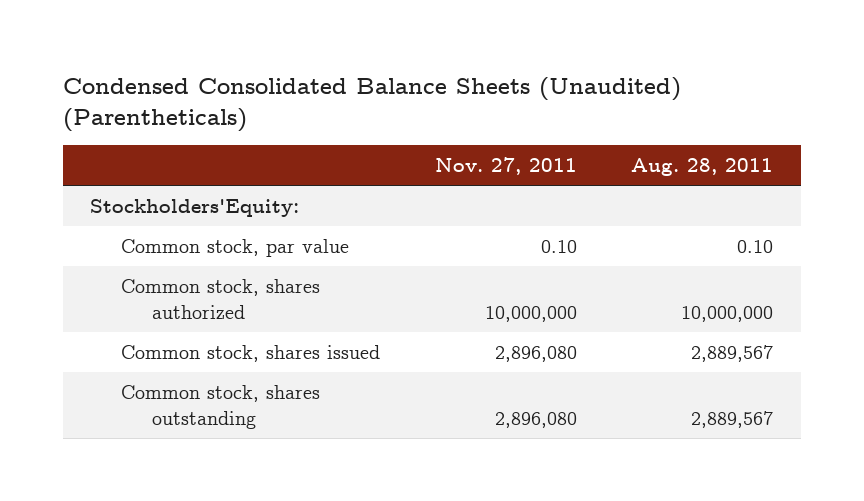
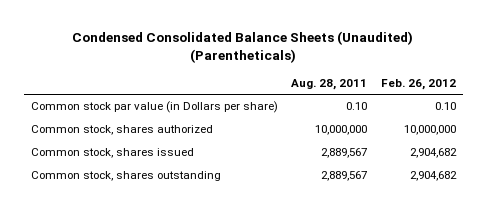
- | Nov. 27, 2011 | Aug. 28, 2011
+ | Aug. 28, 2011 | Feb. 26, 2012
- Stockholders'Equity:
- Common stock, par value | 0.10 | 0.10
+ Common stock par value (in Dollars per share) | 0.10 | 0.10

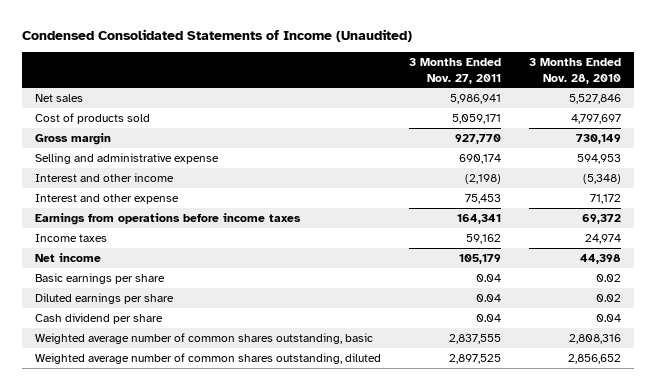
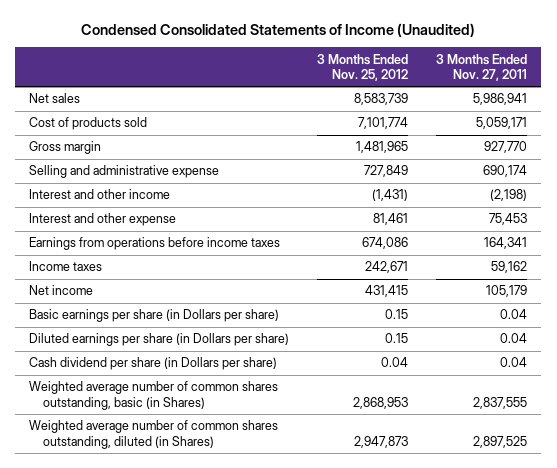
- | 3 Months Ended Nov. 27, 2011 | 3 Months Ended Nov. 28, 2010
+ | 3 Months Ended Nov. 25, 2012 | 3 Months Ended Nov. 27, 2011
- Basic earnings per share | 0.04 | 0.02
- Diluted earnings per share | 0.04 | 0.02
- Cash dividend per share | 0.04 | 0.04
- Weighted average number of common shares outstanding, basic | 2,837,555 | 2,808,316
- Weighted average number of common shares outstanding, diluted | 2,897,525 | 2,856,652
+ Basic earnings per share (in Dollars per share) | 0.15 | 0.04
+ Diluted earnings per share (in Dollars per share) | 0.15 | 0.04
+ Cash dividend per share (in Dollars per share) | 0.04 | 0.04
+ Weighted average number of common shares outstanding, basic (in Shares) | 2,868,953 | 2,837,555
+ Weighted average number of common shares outstanding, diluted (in Shares) | 2,947,873 | 2,897,525

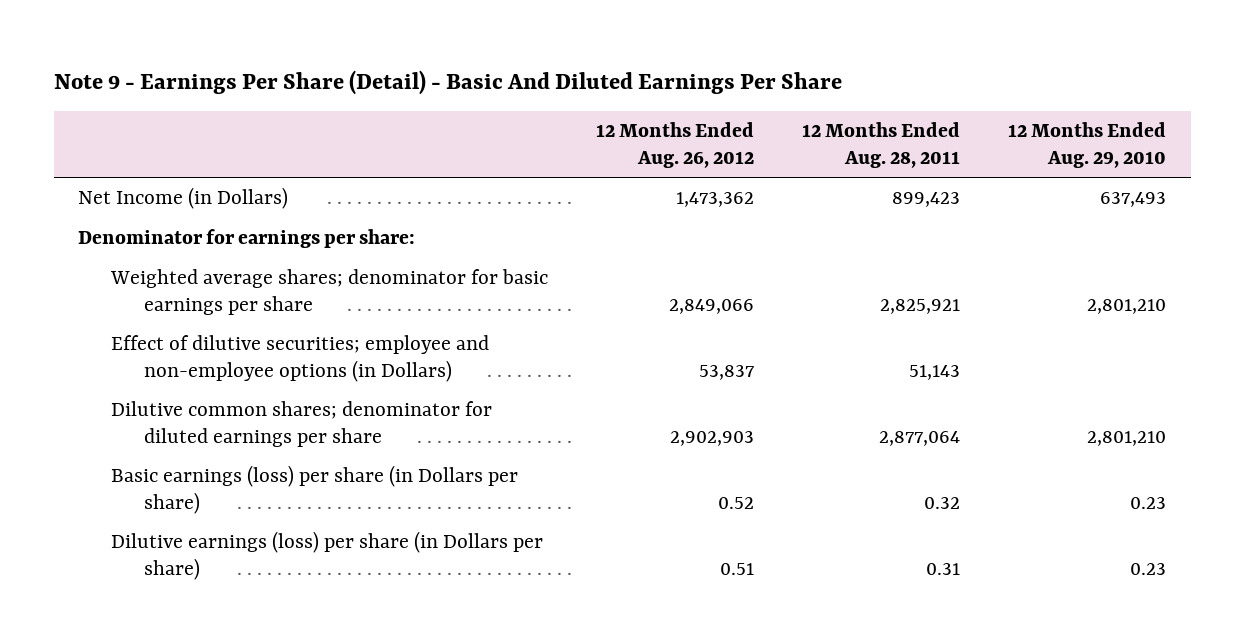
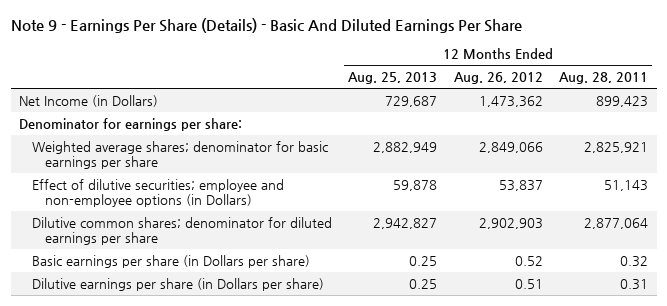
- Note 9 - Earnings Per Share (Detail) - Basic And Diluted Earnings Per Share
+ Note 9 - Earnings Per Share (Details) - Basic And Diluted Earnings Per Share
- | 12 Months Ended Aug. 26, 2012 | 12 Months Ended Aug. 28, 2011 | 12 Months Ended Aug. 29, 2010
+ | 12 Months Ended Aug. 25, 2013 | 12 Months Ended Aug. 26, 2012 | 12 Months Ended Aug. 28, 2011
- Basic earnings (loss) per share (in Dollars per share) | 0.52 | 0.32 | 0.23
- Dilutive earnings (loss) per share (in Dollars per share) | 0.51 | 0.31 | 0.23
+ Basic earnings per share (in Dollars per share) | 0.25 | 0.52 | 0.32
+ Dilutive earnings per share (in Dollars per share) | 0.25 | 0.51 | 0.31

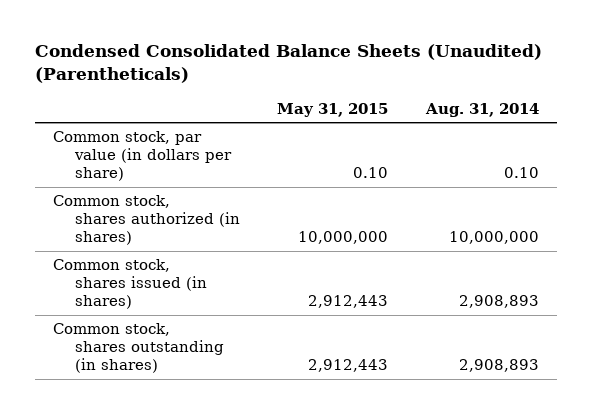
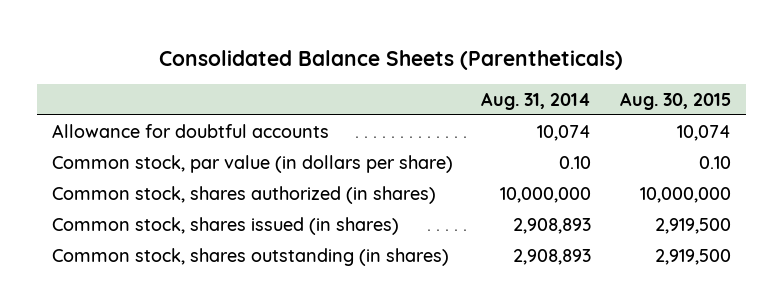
- Condensed Consolidated Balance Sheets (Unaudited) (Parentheticals)
+ Consolidated Balance Sheets (Parentheticals)
- | May 31, 2015 | Aug. 31, 2014
+ | Aug. 31, 2014 | Aug. 30, 2015
+ Allowance for doubtful accounts | 10,074 | 10,074

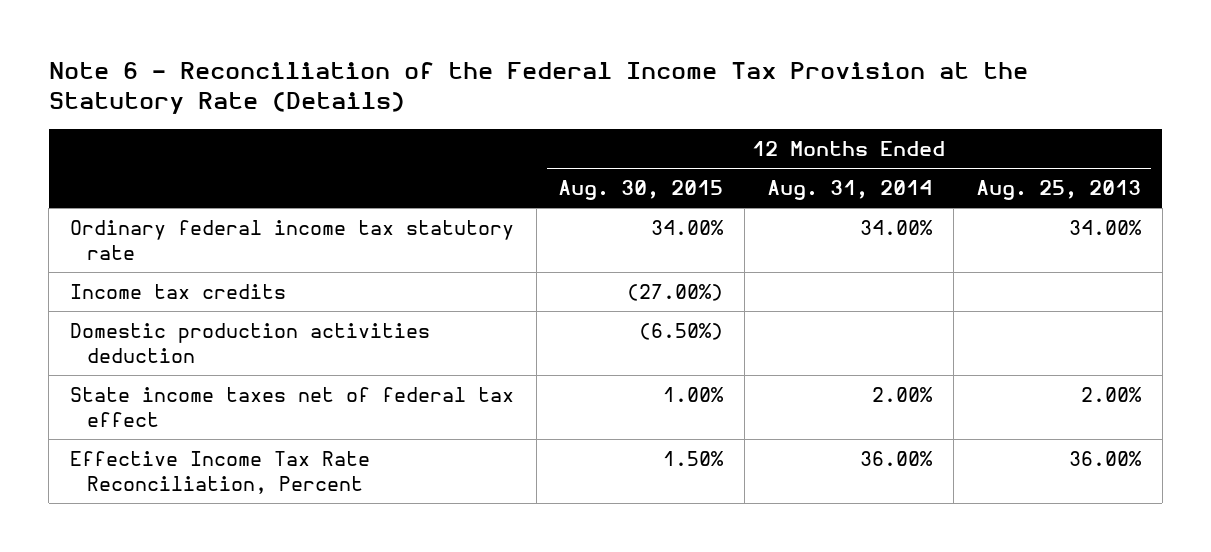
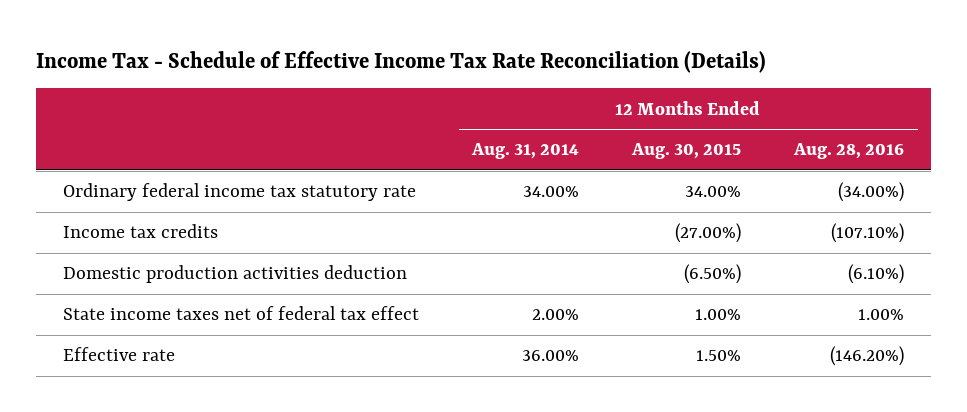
- Note 6 - Reconciliation of the Federal Income Tax Provision at the Statutory Rate (Details)
+ Income Tax - Schedule of Effective Income Tax Rate Reconciliation (Details)
- | 12 Months Ended Aug. 30, 2015 | 12 Months Ended Aug. 31, 2014 | 12 Months Ended Aug. 25, 2013
+ | 12 Months Ended Aug. 31, 2014 | 12 Months Ended Aug. 30, 2015 | 12 Months Ended Aug. 28, 2016
- Effective Income Tax Rate Reconciliation, Percent | 1.50% | 36.00% | 36.00%
+ Effective rate | 36.00% | 1.50% | (146.20%)

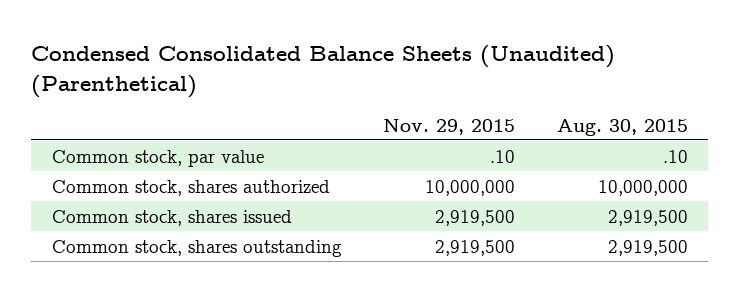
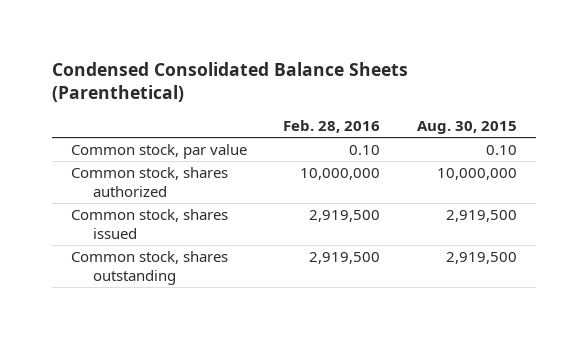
- Condensed Consolidated Balance Sheets (Unaudited) (Parenthetical)
+ Condensed Consolidated Balance Sheets (Parenthetical)
- | Nov. 29, 2015 | Aug. 30, 2015
+ | Feb. 28, 2016 | Aug. 30, 2015
- Common stock, par value | .10 | .10
+ Common stock, par value | 0.10 | 0.10

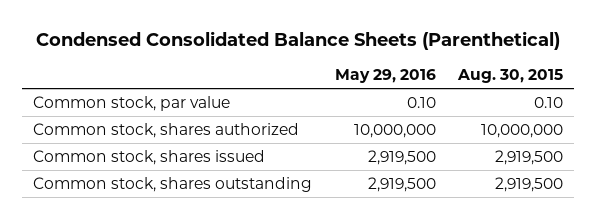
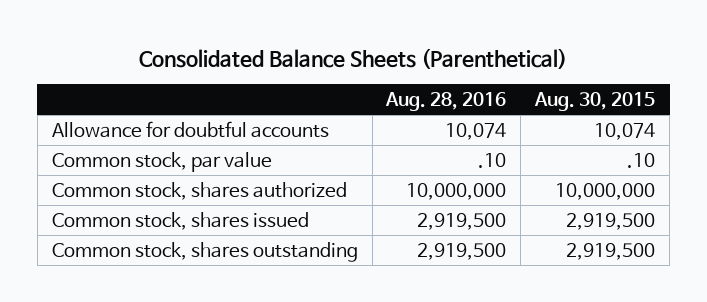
- Condensed Consolidated Balance Sheets (Parenthetical)
+ Consolidated Balance Sheets (Parenthetical)
- | May 29, 2016 | Aug. 30, 2015
+ | Aug. 28, 2016 | Aug. 30, 2015
- Common stock, par value | 0.10 | 0.10
+ Allowance for doubtful accounts | 10,074 | 10,074
+ Common stock, par value | .10 | .10

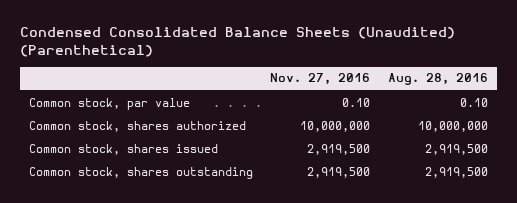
- Consolidated Balance Sheets (Parenthetical)
+ Condensed Consolidated Balance Sheets (Unaudited) (Parenthetical)
- | Aug. 28, 2016 | Aug. 30, 2015
+ | Nov. 27, 2016 | Aug. 28, 2016
- Allowance for doubtful accounts | 10,074 | 10,074
- Common stock, par value | .10 | .10
+ Common stock, par value | 0.10 | 0.10

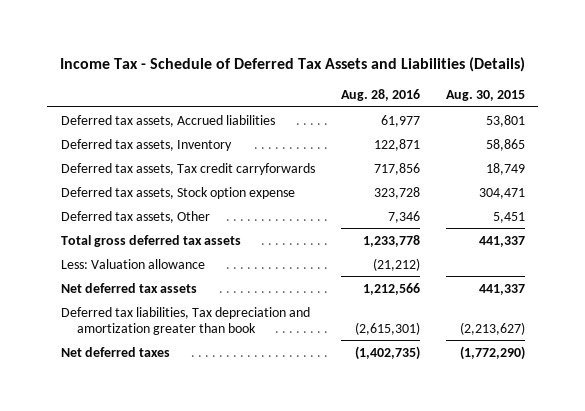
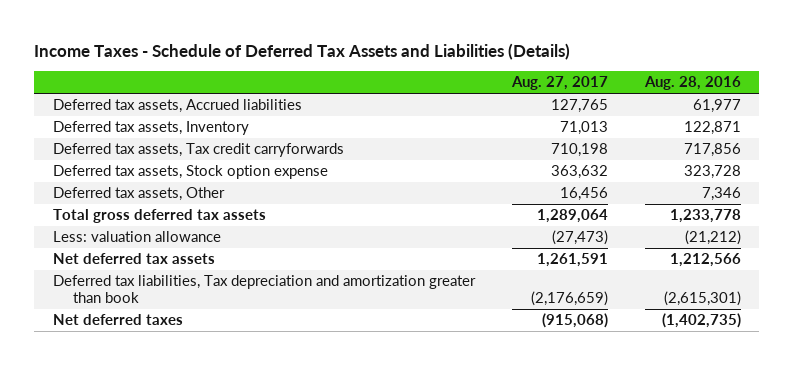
- Income Tax - Schedule of Deferred Tax Assets and Liabilities (Details)
+ Income Taxes - Schedule of Deferred Tax Assets and Liabilities (Details)
- | Aug. 28, 2016 | Aug. 30, 2015
+ | Aug. 27, 2017 | Aug. 28, 2016
- Less: Valuation allowance | (21,212) |
+ Less: valuation allowance | (27,473) | (21,212)

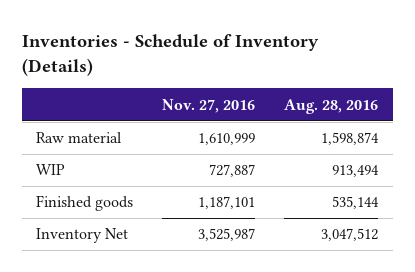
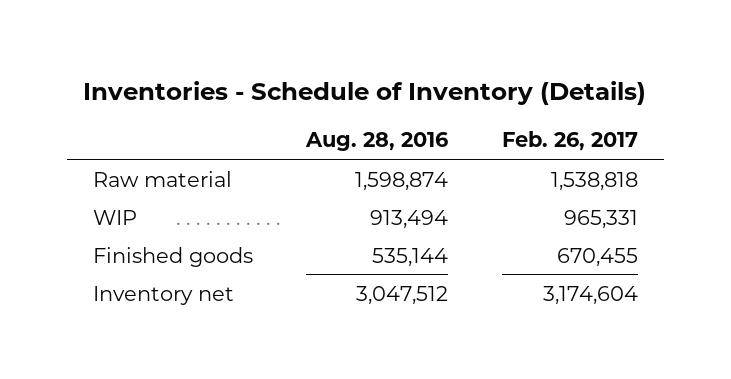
- | Nov. 27, 2016 | Aug. 28, 2016
+ | Aug. 28, 2016 | Feb. 26, 2017
- Inventory Net | 3,525,987 | 3,047,512
+ Inventory net | 3,047,512 | 3,174,604

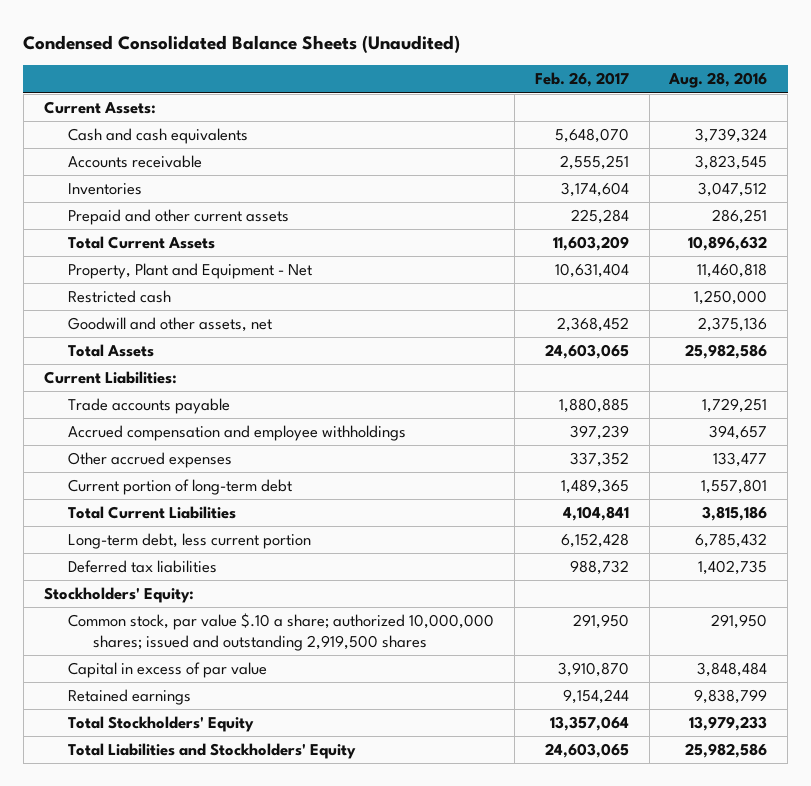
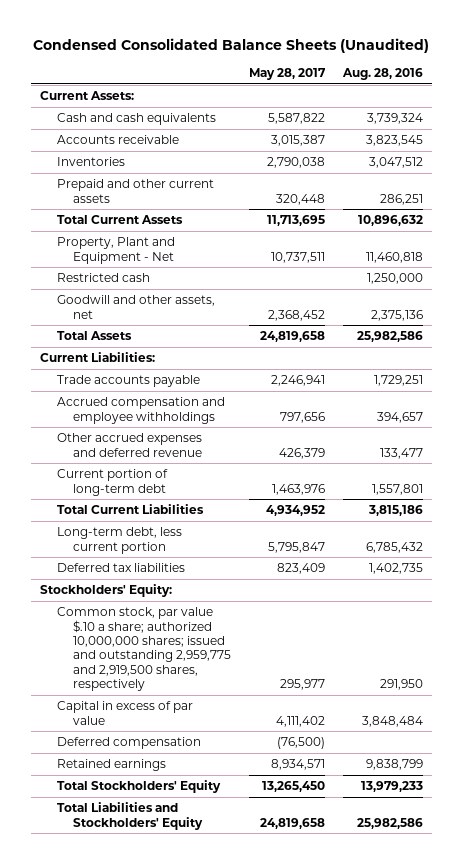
- | Feb. 26, 2017 | Aug. 28, 2016
+ | May 28, 2017 | Aug. 28, 2016
- Other accrued expenses | 337,352 | 133,477
+ Other accrued expenses and deferred revenue | 426,379 | 133,477
- Common stock, par value $.10 a share; authorized 10,000,000 shares; issued and outstanding 2,919,500 shares | 291,950 | 291,950
+ Common stock, par value $.10 a share; authorized 10,000,000 shares; issued and outstanding 2,959,775 and 2,919,500 shares, respectively | 295,977 | 291,950
+ Deferred compensation | (76,500) |

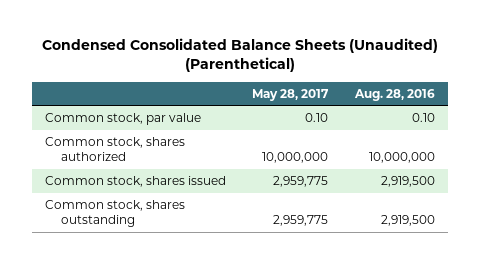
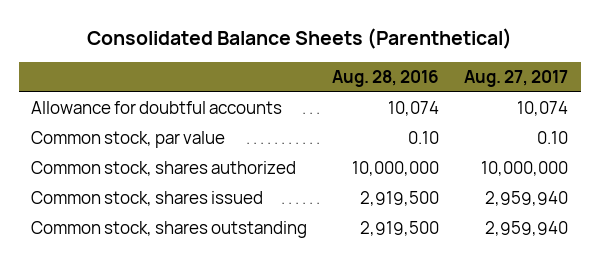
- Condensed Consolidated Balance Sheets (Unaudited) (Parenthetical)
+ Consolidated Balance Sheets (Parenthetical)
- | May 28, 2017 | Aug. 28, 2016
+ | Aug. 28, 2016 | Aug. 27, 2017
+ Allowance for doubtful accounts | 10,074 | 10,074

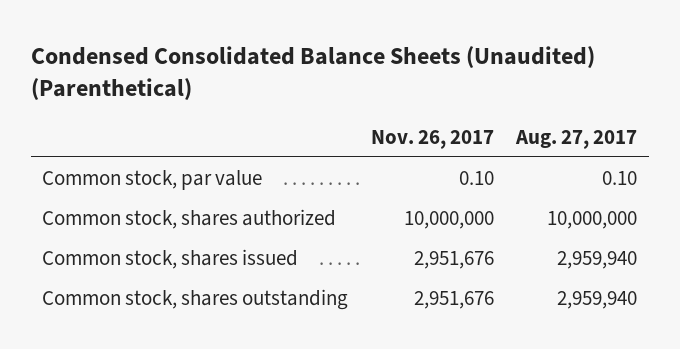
- Consolidated Balance Sheets (Parenthetical)
+ Condensed Consolidated Balance Sheets (Unaudited) (Parenthetical)
- | Aug. 28, 2016 | Aug. 27, 2017
+ | Nov. 26, 2017 | Aug. 27, 2017
- Allowance for doubtful accounts | 10,074 | 10,074

